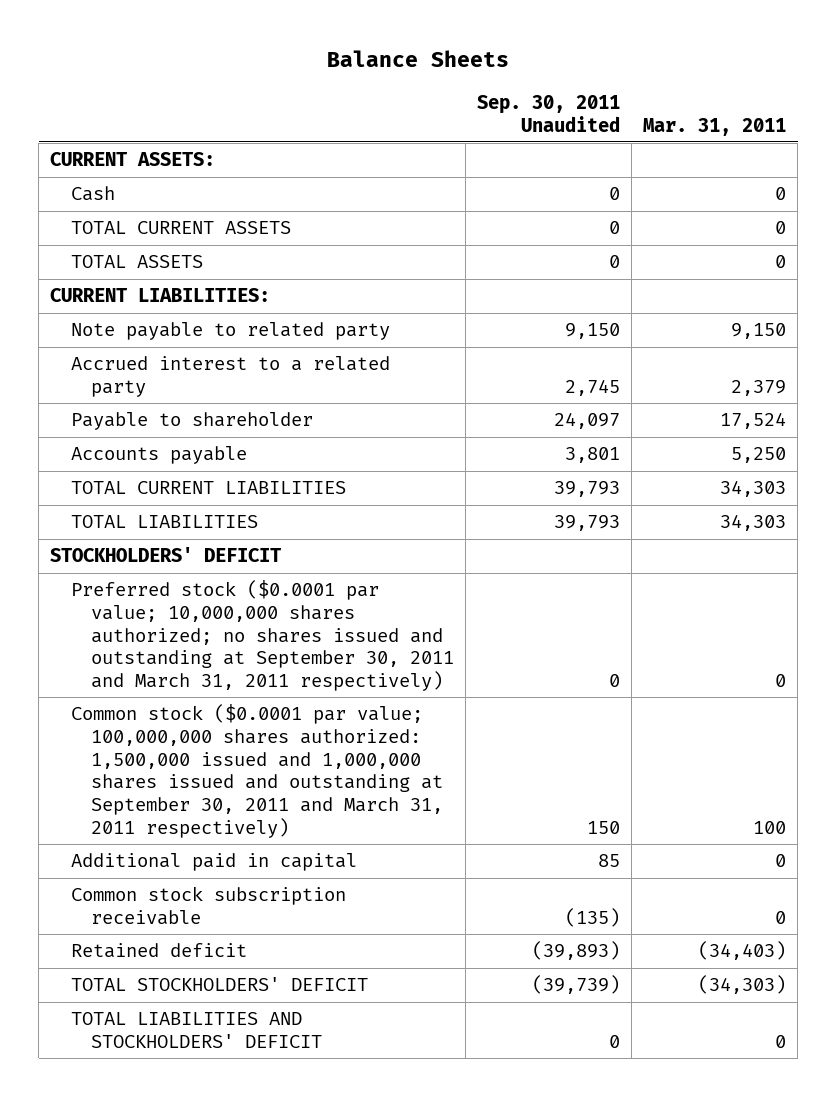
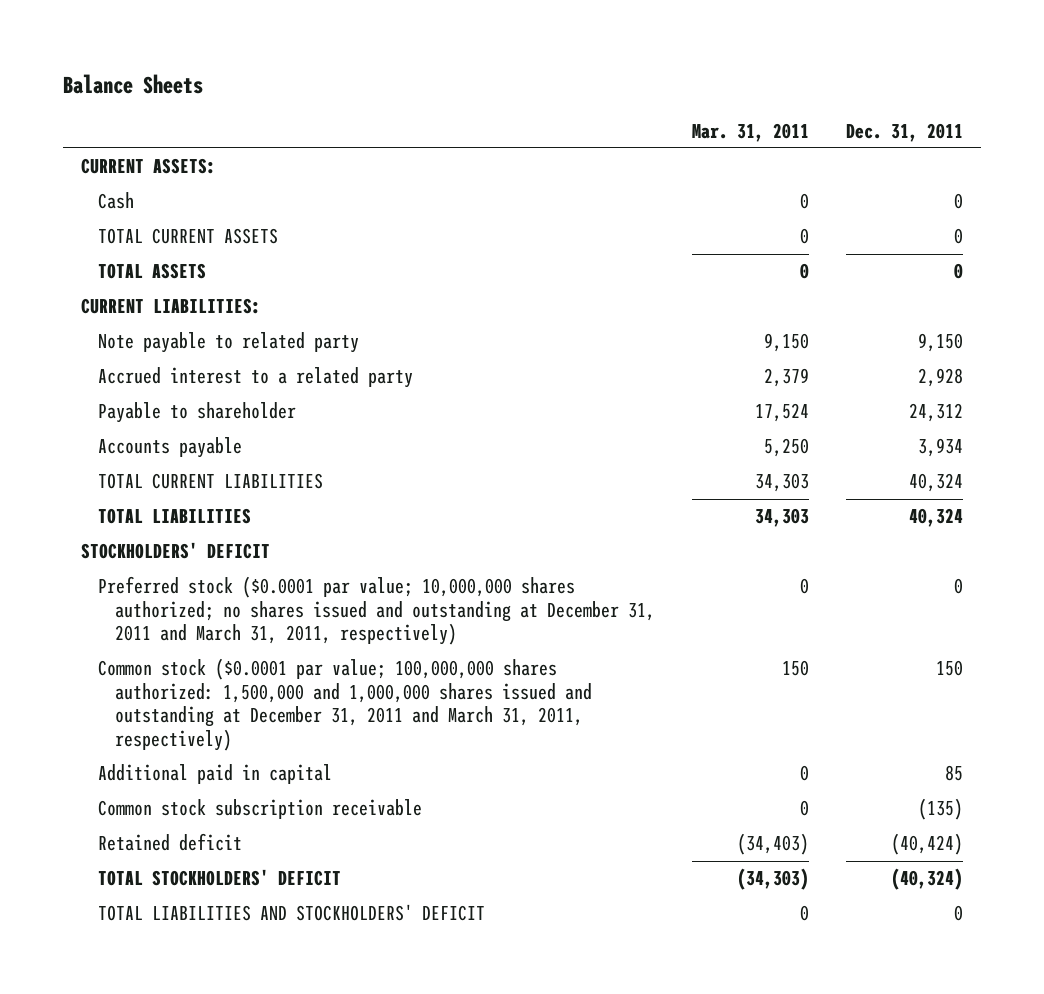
- | Sep. 30, 2011 Unaudited | Mar. 31, 2011
+ | Mar. 31, 2011 | Dec. 31, 2011
- Preferred stock ($0.0001 par value; 10,000,000 shares authorized; no shares issued and outstanding at September 30, 2011 and March 31, 2011 respectively) | 0 | 0
- Common stock ($0.0001 par value; 100,000,000 shares authorized: 1,500,000 issued and 1,000,000 shares issued and outstanding at September 30, 2011 and March 31, 2011 respectively) | 150 | 100
+ Preferred stock ($0.0001 par value; 10,000,000 shares authorized; no shares issued and outstanding at December 31, 2011 and March 31, 2011, respectively) | 0 | 0
+ Common stock ($0.0001 par value; 100,000,000 shares authorized: 1,500,000 and 1,000,000 shares issued and outstanding at December 31, 2011 and March 31, 2011, respectively) | 150 | 150

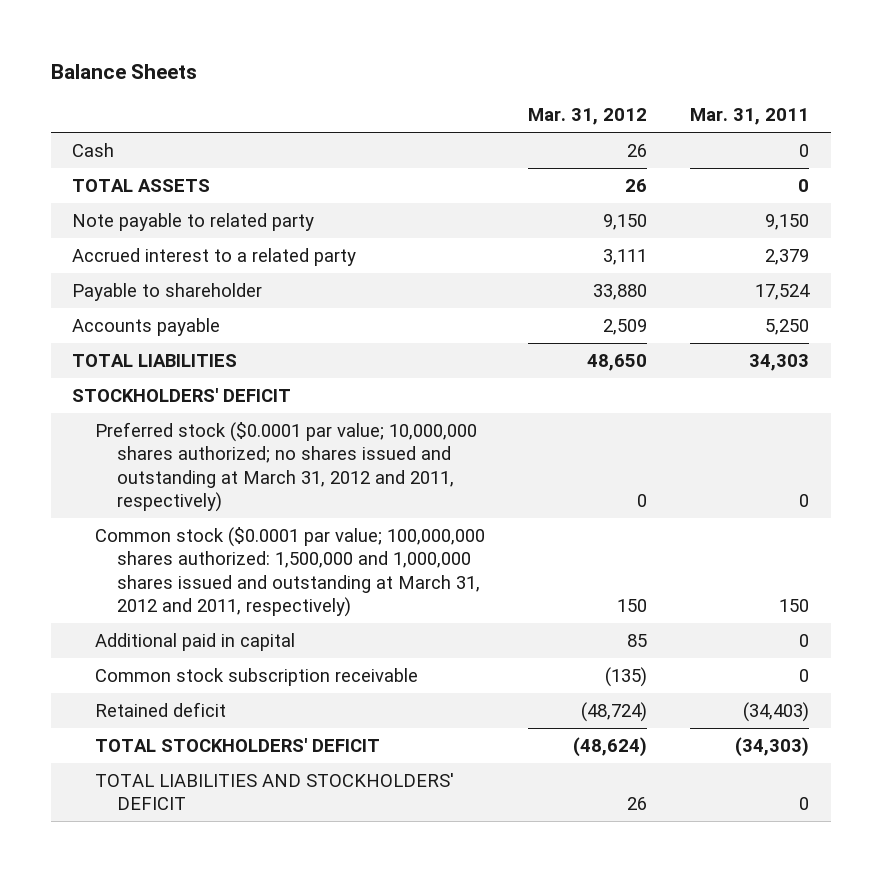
- | Mar. 31, 2011 | Dec. 31, 2011
+ | Mar. 31, 2012 | Mar. 31, 2011
- CURRENT ASSETS:
- TOTAL CURRENT ASSETS | 0 | 0
- CURRENT LIABILITIES:
- TOTAL CURRENT LIABILITIES | 34,303 | 40,324
- Preferred stock ($0.0001 par value; 10,000,000 shares authorized; no shares issued and outstanding at December 31, 2011 and March 31, 2011, respectively) | 0 | 0
- Common stock ($0.0001 par value; 100,000,000 shares authorized: 1,500,000 and 1,000,000 shares issued and outstanding at December 31, 2011 and March 31, 2011, respectively) | 150 | 150
+ Preferred stock ($0.0001 par value; 10,000,000 shares authorized; no shares issued and outstanding at March 31, 2012 and 2011, respectively) | 0 | 0
+ Common stock ($0.0001 par value; 100,000,000 shares authorized: 1,500,000 and 1,000,000 shares issued and outstanding at March 31, 2012 and 2011, respectively) | 150 | 150

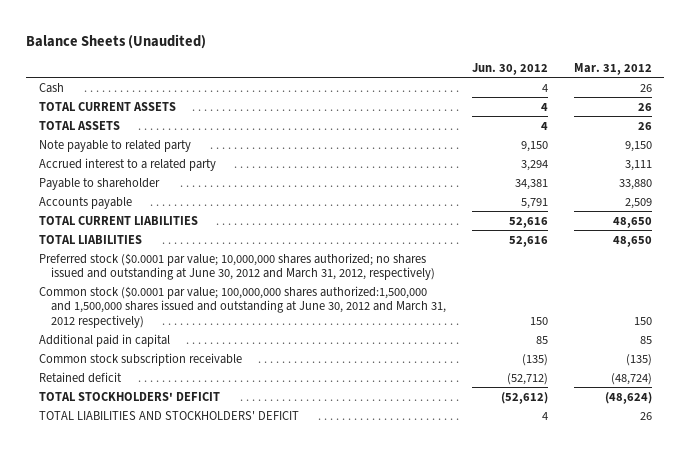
- Balance Sheets
+ Balance Sheets (Unaudited)
- | Mar. 31, 2012 | Mar. 31, 2011
+ | Jun. 30, 2012 | Mar. 31, 2012
+ TOTAL CURRENT ASSETS | 4 | 26
+ TOTAL CURRENT LIABILITIES | 52,616 | 48,650
- STOCKHOLDERS' DEFICIT
- Preferred stock ($0.0001 par value; 10,000,000 shares authorized; no shares issued and outstanding at March 31, 2012 and 2011, respectively) | 0 | 0
- Common stock ($0.0001 par value; 100,000,000 shares authorized: 1,500,000 and 1,000,000 shares issued and outstanding at March 31, 2012 and 2011, respectively) | 150 | 150
+ Preferred stock ($0.0001 par value; 10,000,000 shares authorized; no shares issued and outstanding at June 30, 2012 and March 31, 2012, respectively)
+ Common stock ($0.0001 par value; 100,000,000 shares authorized:1,500,000 and 1,500,000 shares issued and outstanding at June 30, 2012 and March 31, 2012 respectively) | 150 | 150

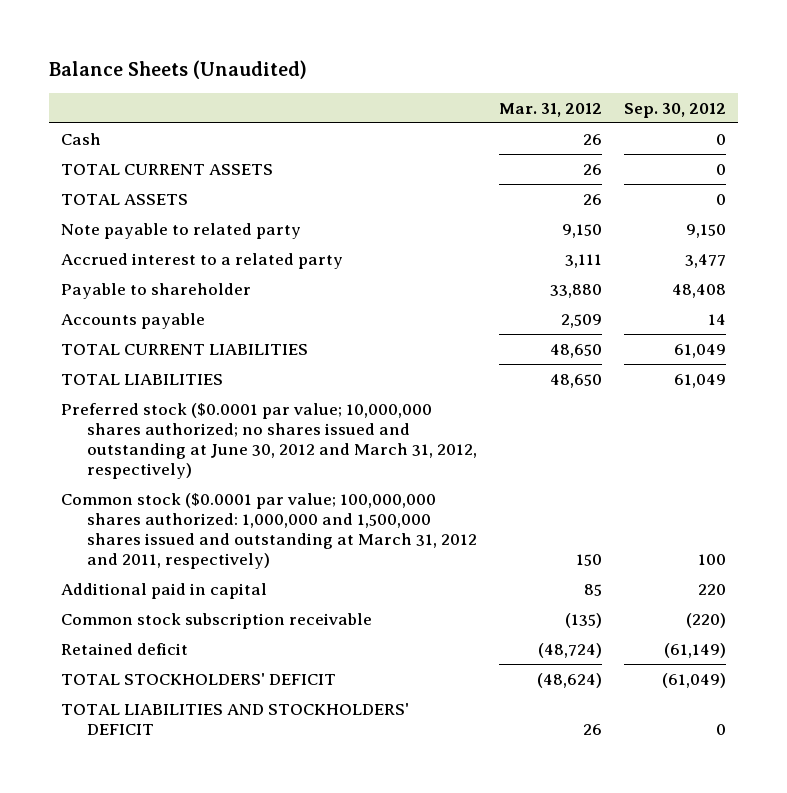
- | Jun. 30, 2012 | Mar. 31, 2012
+ | Mar. 31, 2012 | Sep. 30, 2012
- Common stock ($0.0001 par value; 100,000,000 shares authorized:1,500,000 and 1,500,000 shares issued and outstanding at June 30, 2012 and March 31, 2012 respectively) | 150 | 150
+ Common stock ($0.0001 par value; 100,000,000 shares authorized: 1,000,000 and 1,500,000 shares issued and outstanding at March 31, 2012 and 2011, respectively) | 150 | 100

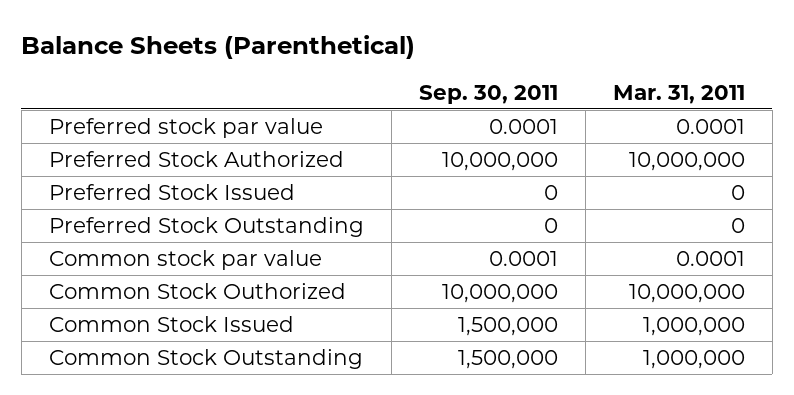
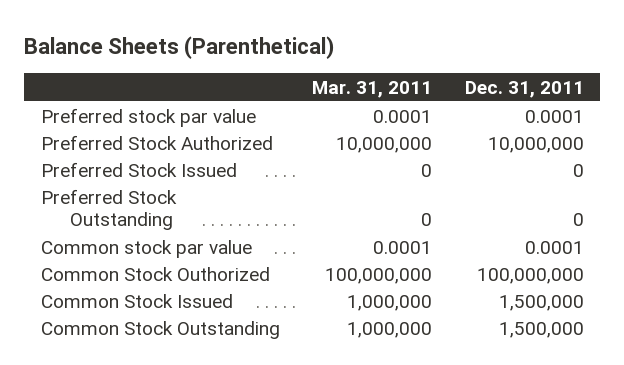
- | Sep. 30, 2011 | Mar. 31, 2011
+ | Mar. 31, 2011 | Dec. 31, 2011
- Common Stock Outhorized | 10,000,000 | 10,000,000
+ Common Stock Outhorized | 100,000,000 | 100,000,000

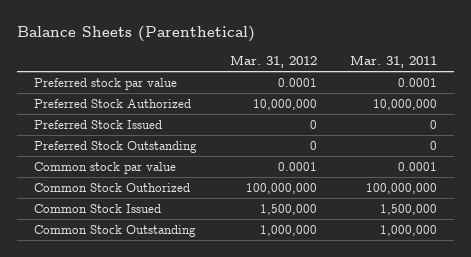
- | Mar. 31, 2011 | Dec. 31, 2011
+ | Mar. 31, 2012 | Mar. 31, 2011
- Common Stock Issued | 1,000,000 | 1,500,000
+ Common Stock Issued | 1,500,000 | 1,500,000

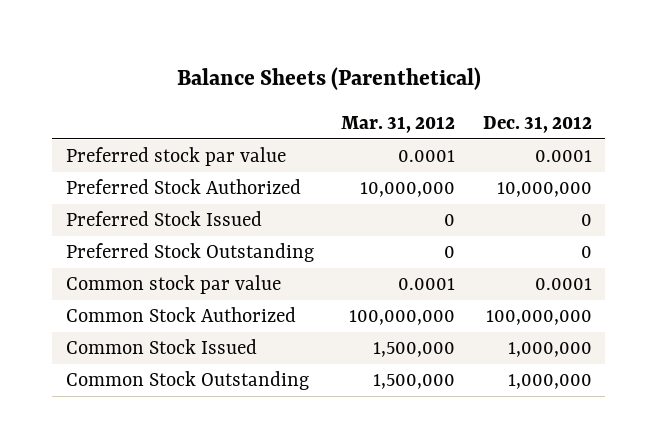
- | Mar. 31, 2012 | Mar. 31, 2011
+ | Mar. 31, 2012 | Dec. 31, 2012
- Common Stock Outhorized | 100,000,000 | 100,000,000
+ Common Stock Authorized | 100,000,000 | 100,000,000
- Common Stock Outstanding | 1,000,000 | 1,000,000
+ Common Stock Outstanding | 1,500,000 | 1,000,000

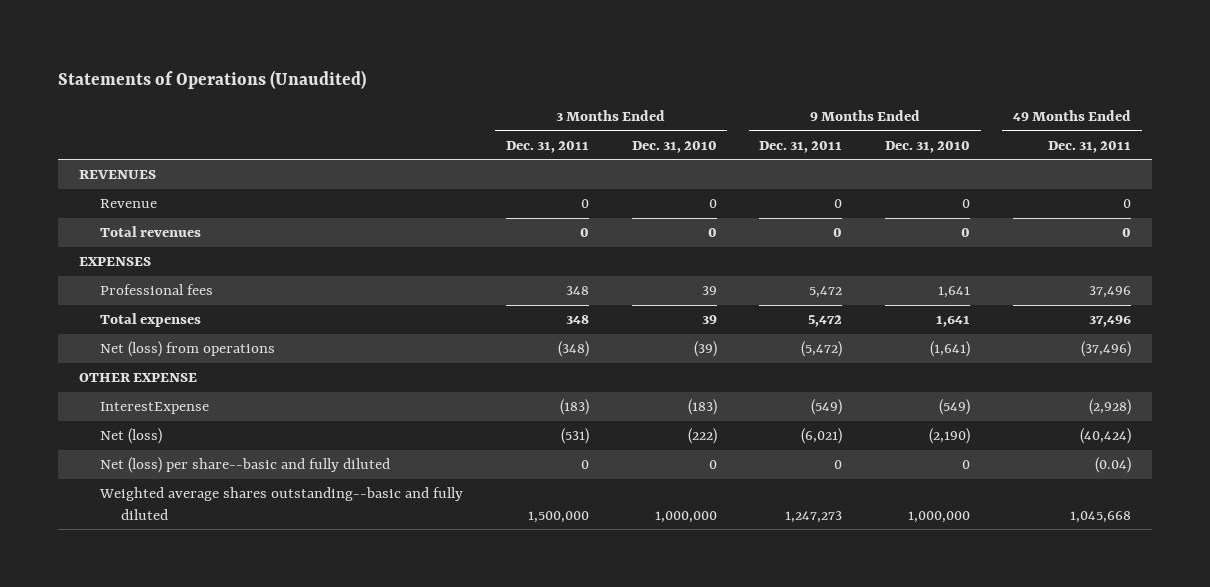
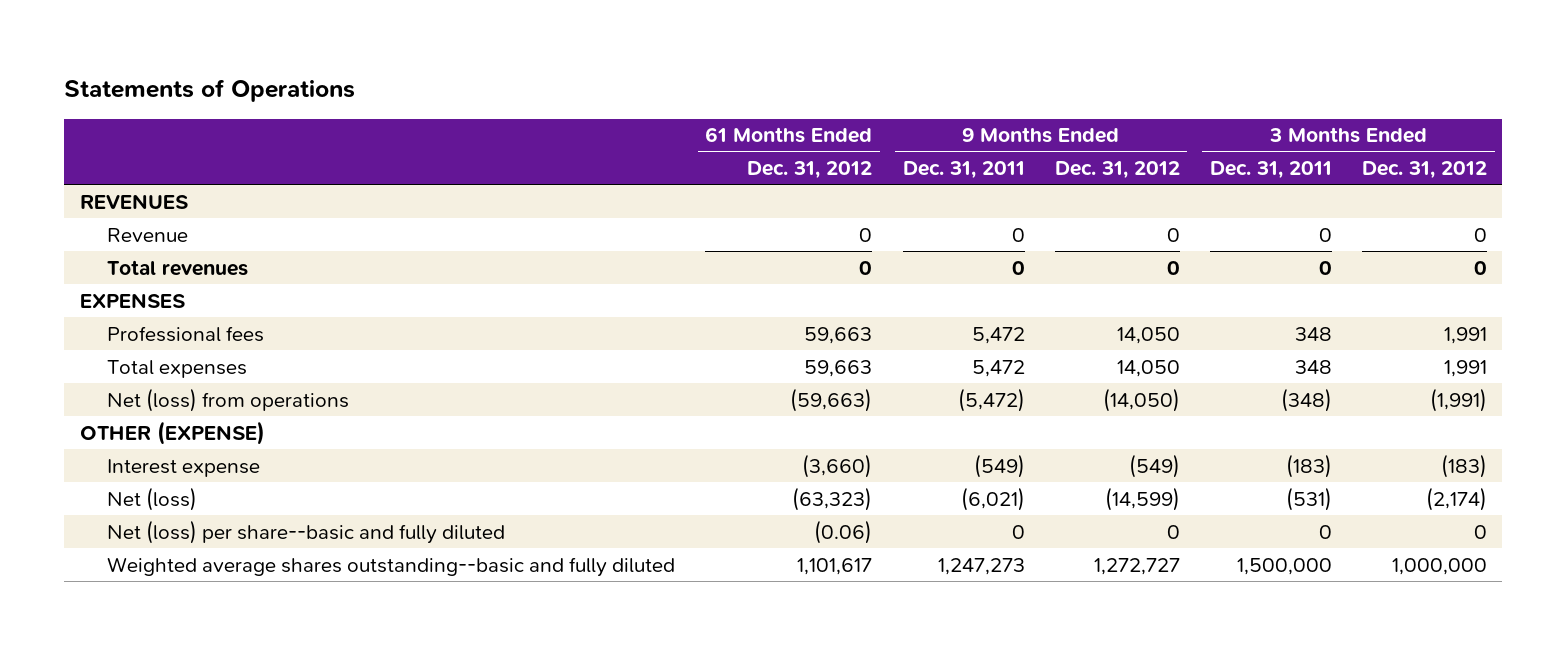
- Statements of Operations (Unaudited)
+ Statements of Operations
- | 3 Months Ended Dec. 31, 2011 | 3 Months Ended Dec. 31, 2010 | 9 Months Ended Dec. 31, 2011 | 9 Months Ended Dec. 31, 2010 | 49 Months Ended Dec. 31, 2011
+ | 61 Months Ended Dec. 31, 2012 | 9 Months Ended Dec. 31, 2011 | 9 Months Ended Dec. 31, 2012 | 3 Months Ended Dec. 31, 2011 | 3 Months Ended Dec. 31, 2012
- OTHER EXPENSE
- InterestExpense | (183) | (183) | (549) | (549) | (2,928)
+ OTHER (EXPENSE)
+ Interest expense | (3,660) | (549) | (549) | (183) | (183)

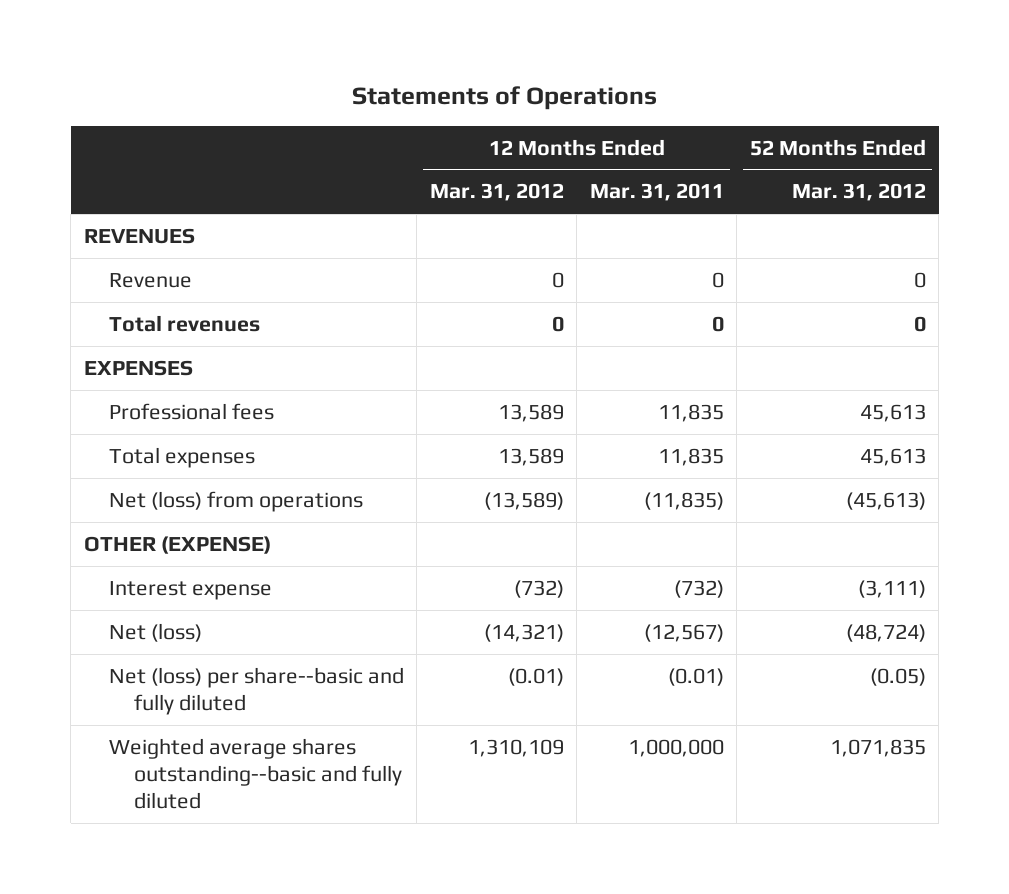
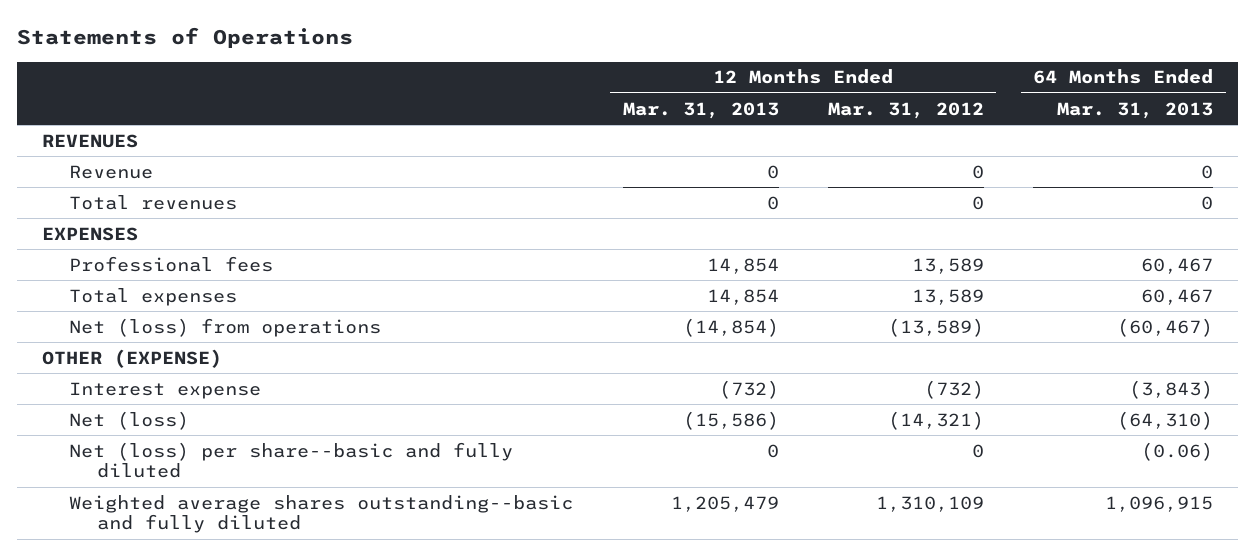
- | 12 Months Ended Mar. 31, 2012 | 12 Months Ended Mar. 31, 2011 | 52 Months Ended Mar. 31, 2012
+ | 12 Months Ended Mar. 31, 2013 | 12 Months Ended Mar. 31, 2012 | 64 Months Ended Mar. 31, 2013
- Net (loss) per share--basic and fully diluted | (0.01) | (0.01) | (0.05)
+ Net (loss) per share--basic and fully diluted | 0 | 0 | (0.06)

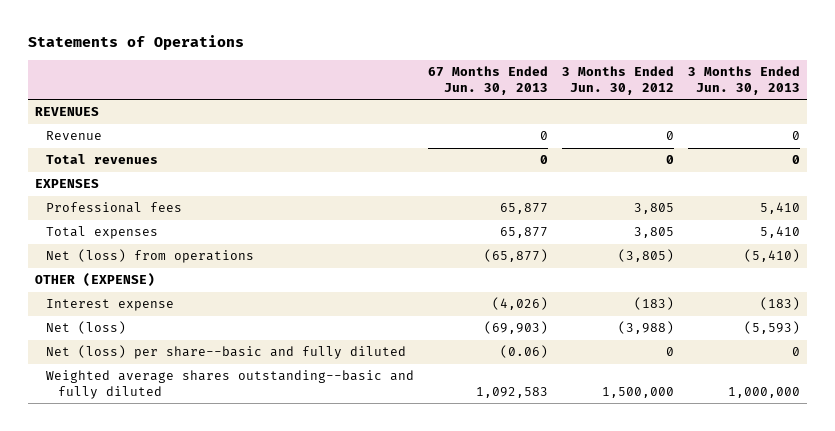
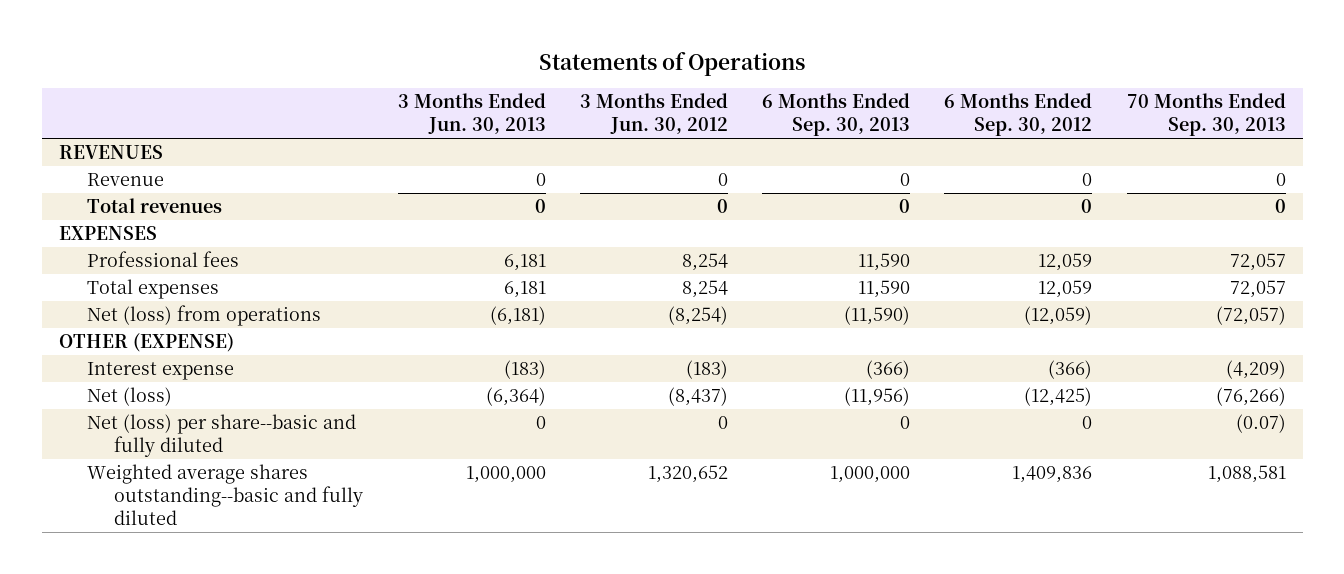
- | 67 Months Ended Jun. 30, 2013 | 3 Months Ended Jun. 30, 2012 | 3 Months Ended Jun. 30, 2013
+ | 3 Months Ended Jun. 30, 2013 | 3 Months Ended Jun. 30, 2012 | 6 Months Ended Sep. 30, 2013 | 6 Months Ended Sep. 30, 2012 | 70 Months Ended Sep. 30, 2013
- Professional fees | 65,877 | 3,805 | 5,410
- Total expenses | 65,877 | 3,805 | 5,410
- Net (loss) from operations | (65,877) | (3,805) | (5,410)
+ Professional fees | 6,181 | 8,254 | 11,590 | 12,059 | 72,057
+ Total expenses | 6,181 | 8,254 | 11,590 | 12,059 | 72,057
+ Net (loss) from operations | (6,181) | (8,254) | (11,590) | (12,059) | (72,057)
- Net (loss) | (69,903) | (3,988) | (5,593)
+ Net (loss) | (6,364) | (8,437) | (11,956) | (12,425) | (76,266)
- Weighted average shares outstanding--basic and fully diluted | 1,092,583 | 1,500,000 | 1,000,000
+ Weighted average shares outstanding--basic and fully diluted | 1,000,000 | 1,320,652 | 1,000,000 | 1,409,836 | 1,088,581

